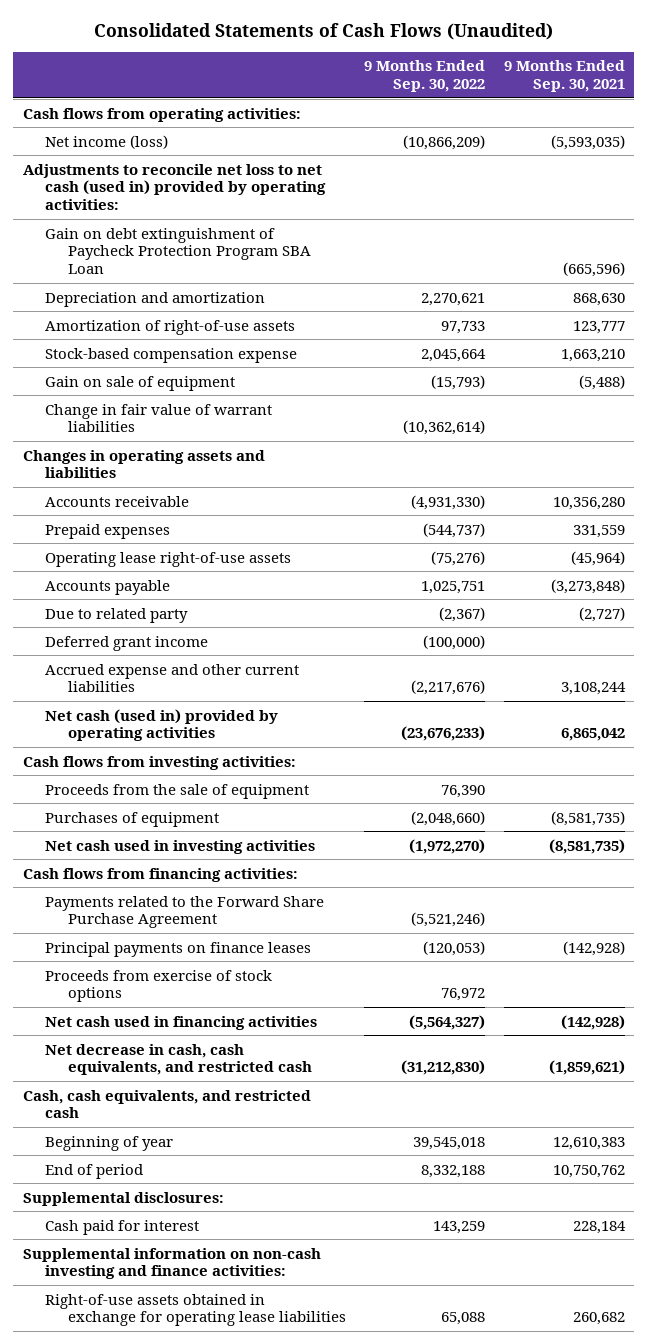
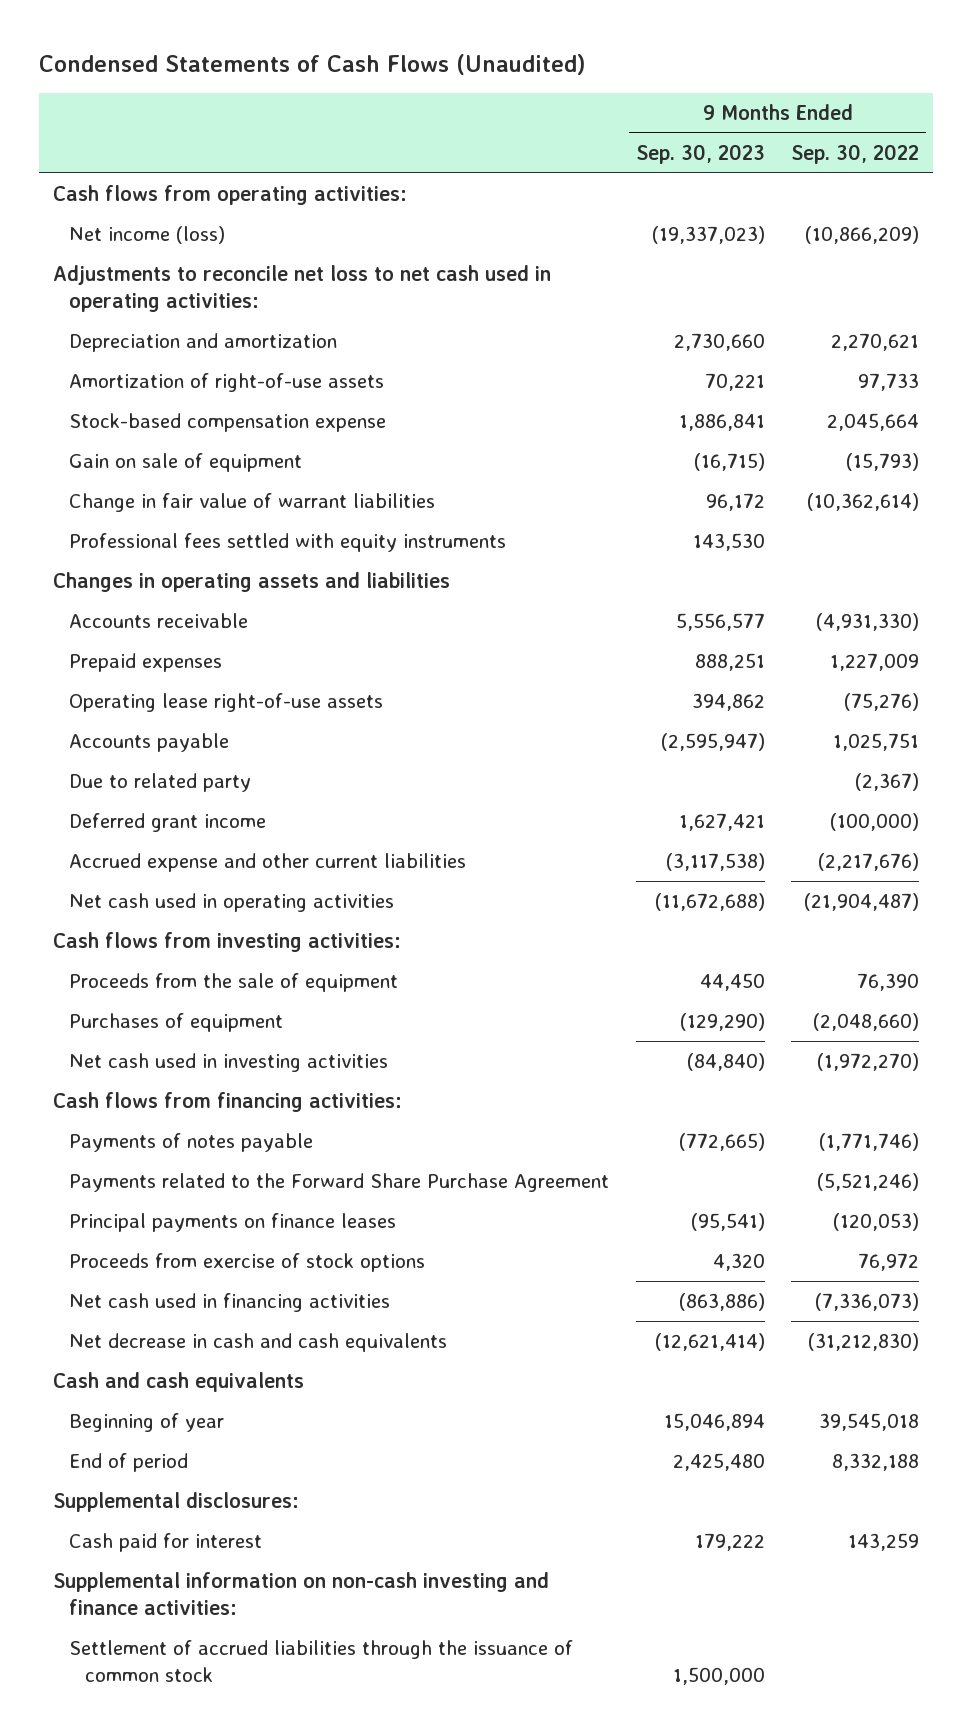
- Consolidated Statements of Cash Flows (Unaudited)
+ Condensed Statements of Cash Flows (Unaudited)
- | 9 Months Ended Sep. 30, 2022 | 9 Months Ended Sep. 30, 2021
+ | 9 Months Ended Sep. 30, 2023 | 9 Months Ended Sep. 30, 2022
- Adjustments to reconcile net loss to net cash (used in) provided by operating activities:
- Gain on debt extinguishment of Paycheck Protection Program SBA Loan | | (665,596)
+ Adjustments to reconcile net loss to net cash used in operating activities:
+ Professional fees settled with equity instruments | 143,530 |
- Prepaid expenses | (544,737) | 331,559
+ Prepaid expenses | 888,251 | 1,227,009
- Net cash (used in) provided by operating activities | (23,676,233) | 6,865,042
+ Net cash used in operating activities | (11,672,688) | (21,904,487)
+ Payments of notes payable | (772,665) | (1,771,746)
- Net cash used in financing activities | (5,564,327) | (142,928)
- Net decrease in cash, cash equivalents, and restricted cash | (31,212,830) | (1,859,621)
- Cash, cash equivalents, and restricted cash
+ Net cash used in financing activities | (863,886) | (7,336,073)
+ Net decrease in cash and cash equivalents | (12,621,414) | (31,212,830)
+ Cash and cash equivalents
- Right-of-use assets obtained in exchange for operating lease liabilities | 65,088 | 260,682
+ Settlement of accrued liabilities through the issuance of common stock | 1,500,000 |

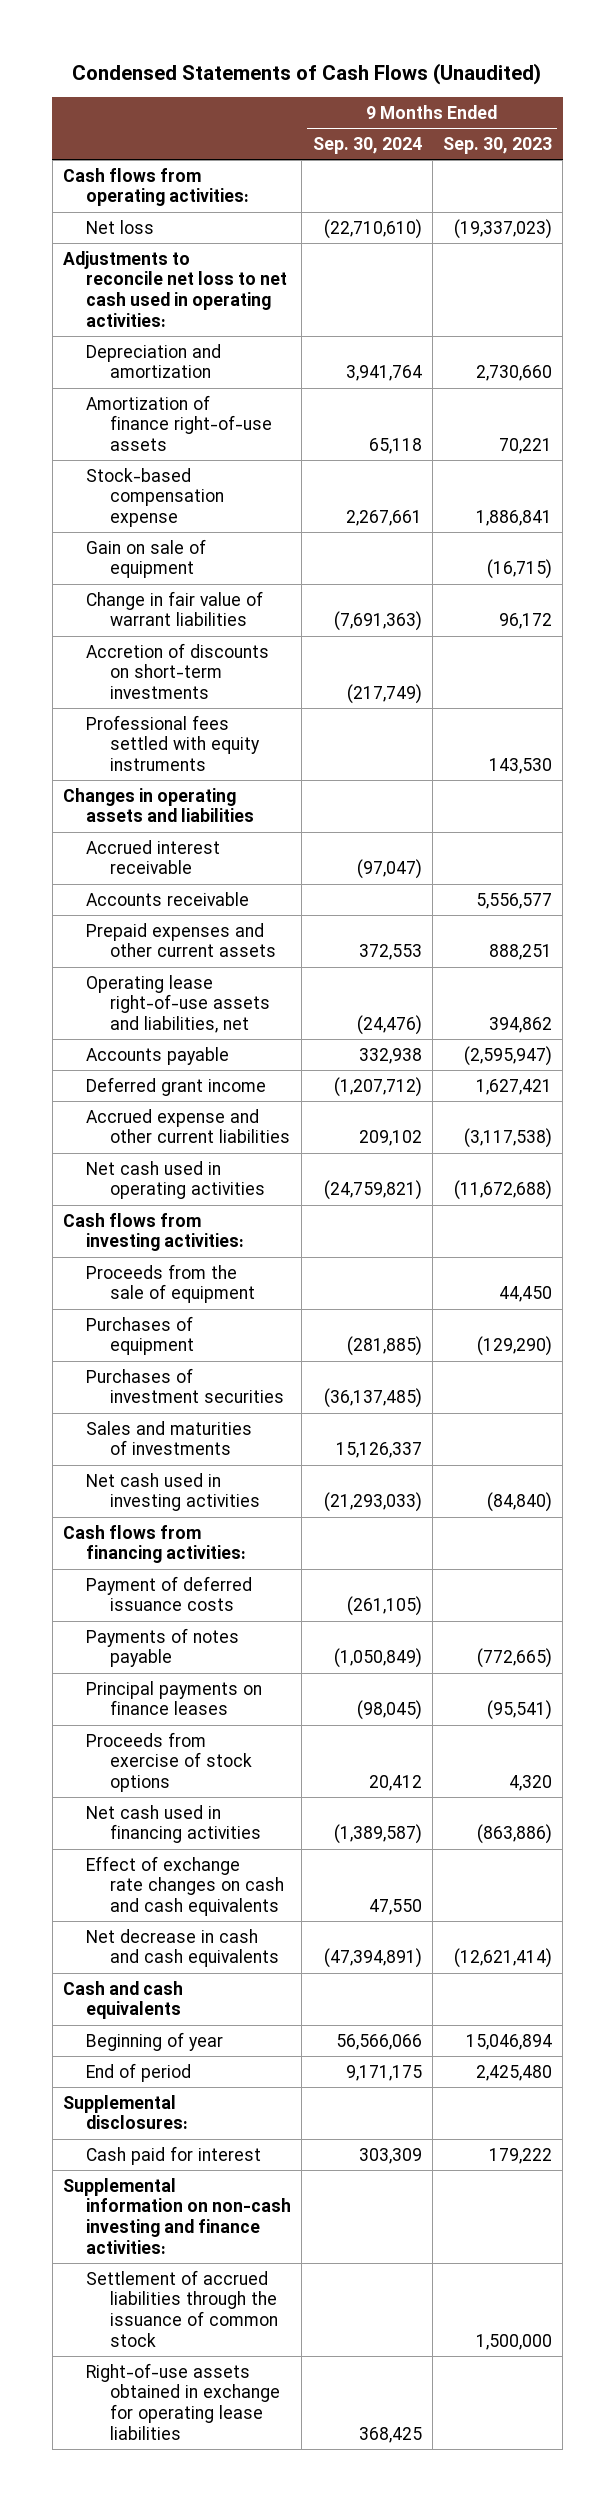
- | 9 Months Ended Sep. 30, 2023 | 9 Months Ended Sep. 30, 2022
+ | 9 Months Ended Sep. 30, 2024 | 9 Months Ended Sep. 30, 2023
- Net income (loss) | (19,337,023) | (10,866,209)
+ Net loss | (22,710,610) | (19,337,023)
- Amortization of right-of-use assets | 70,221 | 97,733
+ Amortization of finance right-of-use assets | 65,118 | 70,221
+ Accretion of discounts on short-term investments | (217,749) |
+ Accrued interest receivable | (97,047) |
- Prepaid expenses | 888,251 | 1,227,009
- Operating lease right-of-use assets | 394,862 | (75,276)
+ Prepaid expenses and other current assets | 372,553 | 888,251
+ Operating lease right-of-use assets and liabilities, net | (24,476) | 394,862
- Due to related party | | (2,367)
+ Purchases of investment securities | (36,137,485) |
+ Sales and maturities of investments | 15,126,337 |
+ Payment of deferred issuance costs | (261,105) |
- Payments related to the Forward Share Purchase Agreement | | (5,521,246)
+ Effect of exchange rate changes on cash and cash equivalents | 47,550 |
+ Right-of-use assets obtained in exchange for operating lease liabilities | 368,425 |

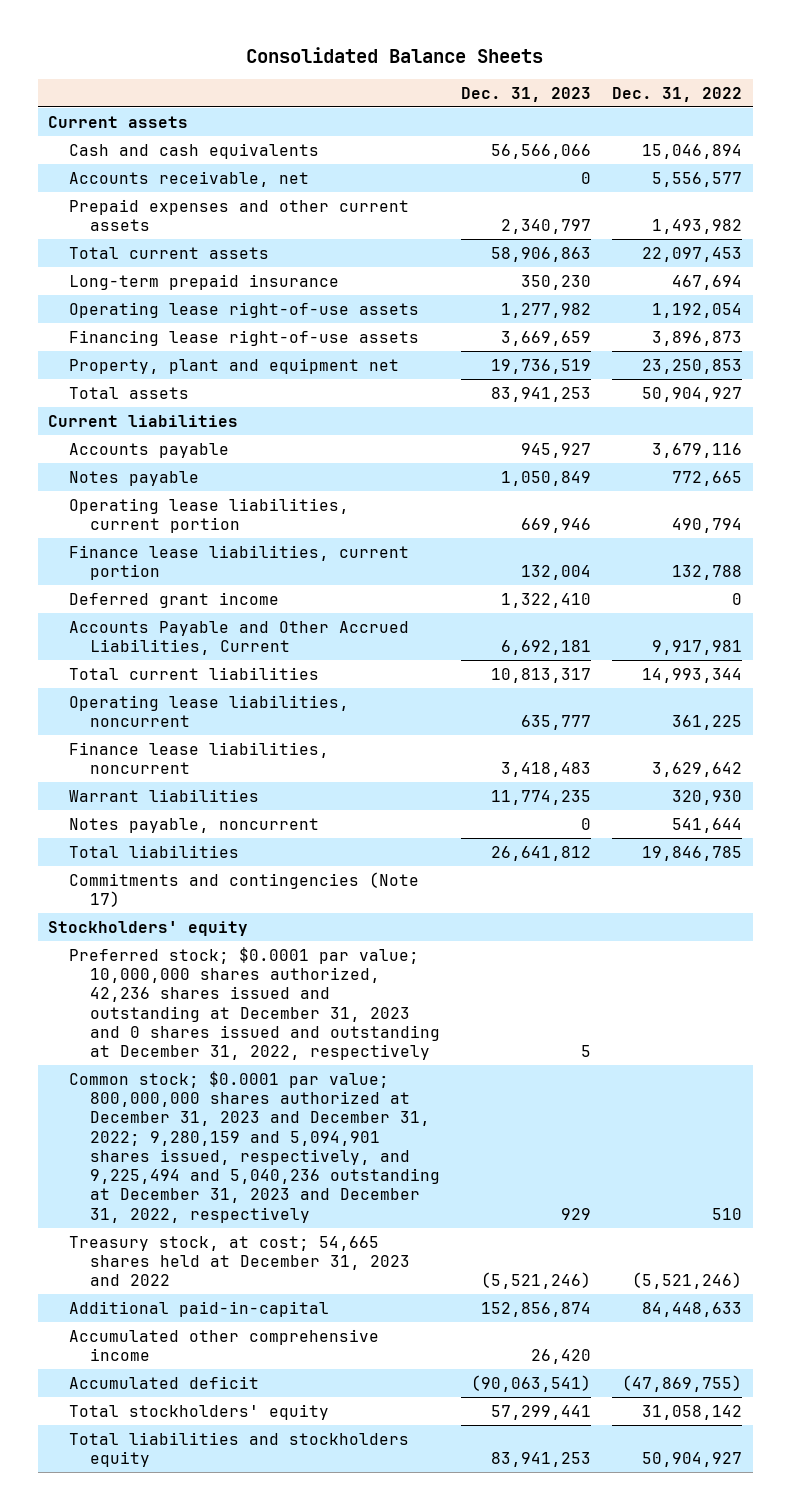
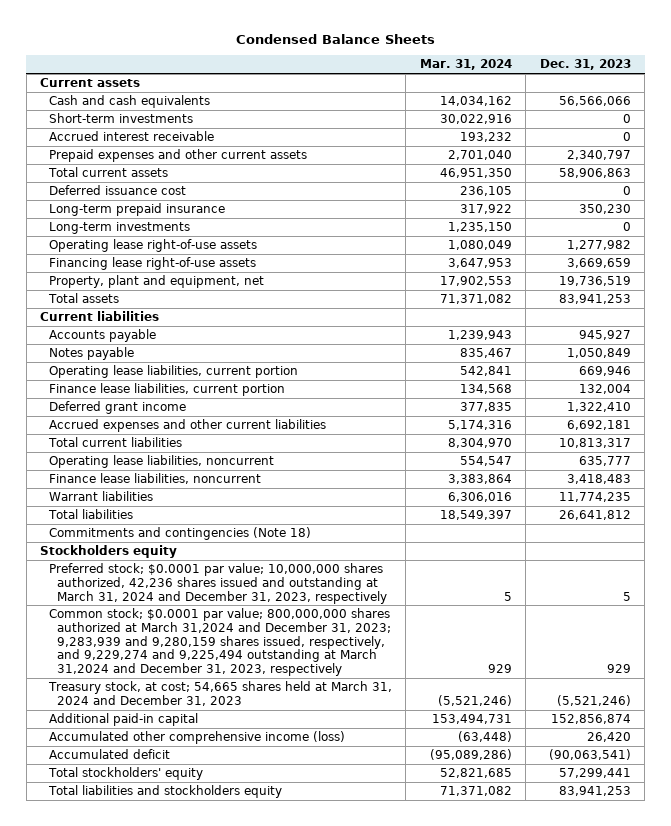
- Consolidated Balance Sheets
+ Condensed Balance Sheets
- | Dec. 31, 2023 | Dec. 31, 2022
+ | Mar. 31, 2024 | Dec. 31, 2023
- Accounts receivable, net | 0 | 5,556,577
+ Short-term investments | 30,022,916 | 0
+ Accrued interest receivable | 193,232 | 0
+ Deferred issuance cost | 236,105 | 0
+ Long-term investments | 1,235,150 | 0
- Property, plant and equipment net | 19,736,519 | 23,250,853
+ Property, plant and equipment, net | 17,902,553 | 19,736,519
- Accounts Payable and Other Accrued Liabilities, Current | 6,692,181 | 9,917,981
+ Accrued expenses and other current liabilities | 5,174,316 | 6,692,181
- Notes payable, noncurrent | 0 | 541,644
- Commitments and contingencies (Note 17)
- Stockholders' equity
- Preferred stock; $0.0001 par value; 10,000,000 shares authorized, 42,236 shares issued and outstanding at December 31, 2023 and 0 shares issued and outstanding at December 31, 2022, respectively | 5 |
- Common stock; $0.0001 par value; 800,000,000 shares authorized at December 31, 2023 and December 31, 2022; 9,280,159 and 5,094,901 shares issued, respectively, and 9,225,494 and 5,040,236 outstanding at December 31, 2023 and December 31, 2022, respectively | 929 | 510
- Treasury stock, at cost; 54,665 shares held at December 31, 2023 and 2022 | (5,521,246) | (5,521,246)
- Additional paid-in-capital | 152,856,874 | 84,448,633
- Accumulated other comprehensive income | 26,420 |
+ Commitments and contingencies (Note 18)
+ Stockholders equity
+ Preferred stock; $0.0001 par value; 10,000,000 shares authorized, 42,236 shares issued and outstanding at March 31, 2024 and December 31, 2023, respectively | 5 | 5
+ Common stock; $0.0001 par value; 800,000,000 shares authorized at March 31,2024 and December 31, 2023; 9,283,939 and 9,280,159 shares issued, respectively, and 9,229,274 and 9,225,494 outstanding at March 31,2024 and December 31, 2023, respectively | 929 | 929
+ Treasury stock, at cost; 54,665 shares held at March 31, 2024 and December 31, 2023 | (5,521,246) | (5,521,246)
+ Additional paid-in capital | 153,494,731 | 152,856,874
+ Accumulated other comprehensive income (loss) | (63,448) | 26,420

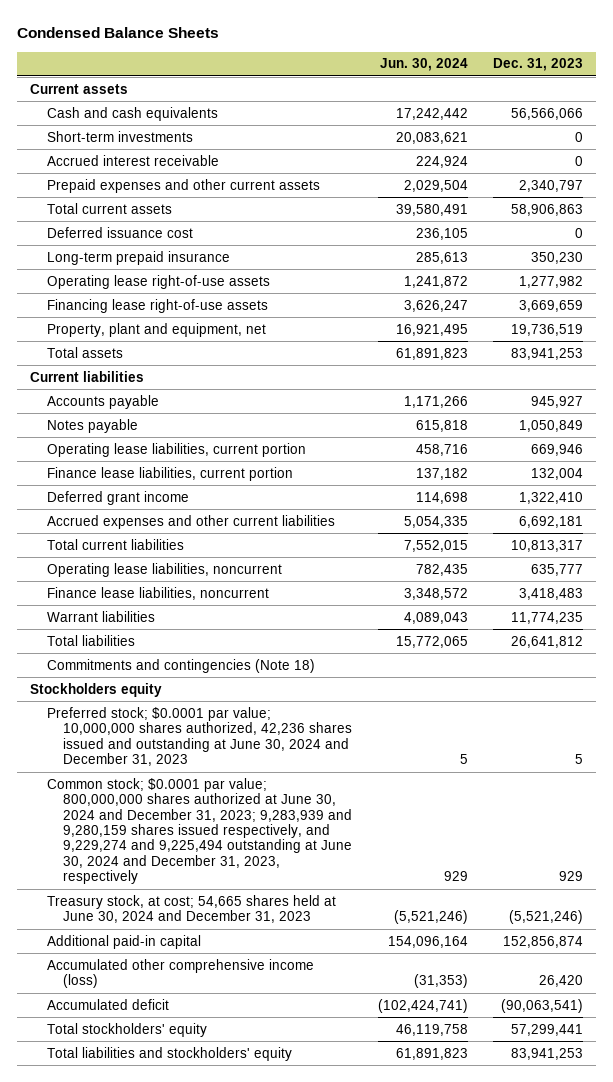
- | Mar. 31, 2024 | Dec. 31, 2023
+ | Jun. 30, 2024 | Dec. 31, 2023
- Long-term investments | 1,235,150 | 0
- Preferred stock; $0.0001 par value; 10,000,000 shares authorized, 42,236 shares issued and outstanding at March 31, 2024 and December 31, 2023, respectively | 5 | 5
- Common stock; $0.0001 par value; 800,000,000 shares authorized at March 31,2024 and December 31, 2023; 9,283,939 and 9,280,159 shares issued, respectively, and 9,229,274 and 9,225,494 outstanding at March 31,2024 and December 31, 2023, respectively | 929 | 929
- Treasury stock, at cost; 54,665 shares held at March 31, 2024 and December 31, 2023 | (5,521,246) | (5,521,246)
+ Preferred stock; $0.0001 par value; 10,000,000 shares authorized, 42,236 shares issued and outstanding at June 30, 2024 and December 31, 2023 | 5 | 5
+ Common stock; $0.0001 par value; 800,000,000 shares authorized at June 30, 2024 and December 31, 2023; 9,283,939 and 9,280,159 shares issued respectively, and 9,229,274 and 9,225,494 outstanding at June 30, 2024 and December 31, 2023, respectively | 929 | 929
+ Treasury stock, at cost; 54,665 shares held at June 30, 2024 and December 31, 2023 | (5,521,246) | (5,521,246)
- Total liabilities and stockholders equity | 71,371,082 | 83,941,253
+ Total liabilities and stockholders' equity | 61,891,823 | 83,941,253

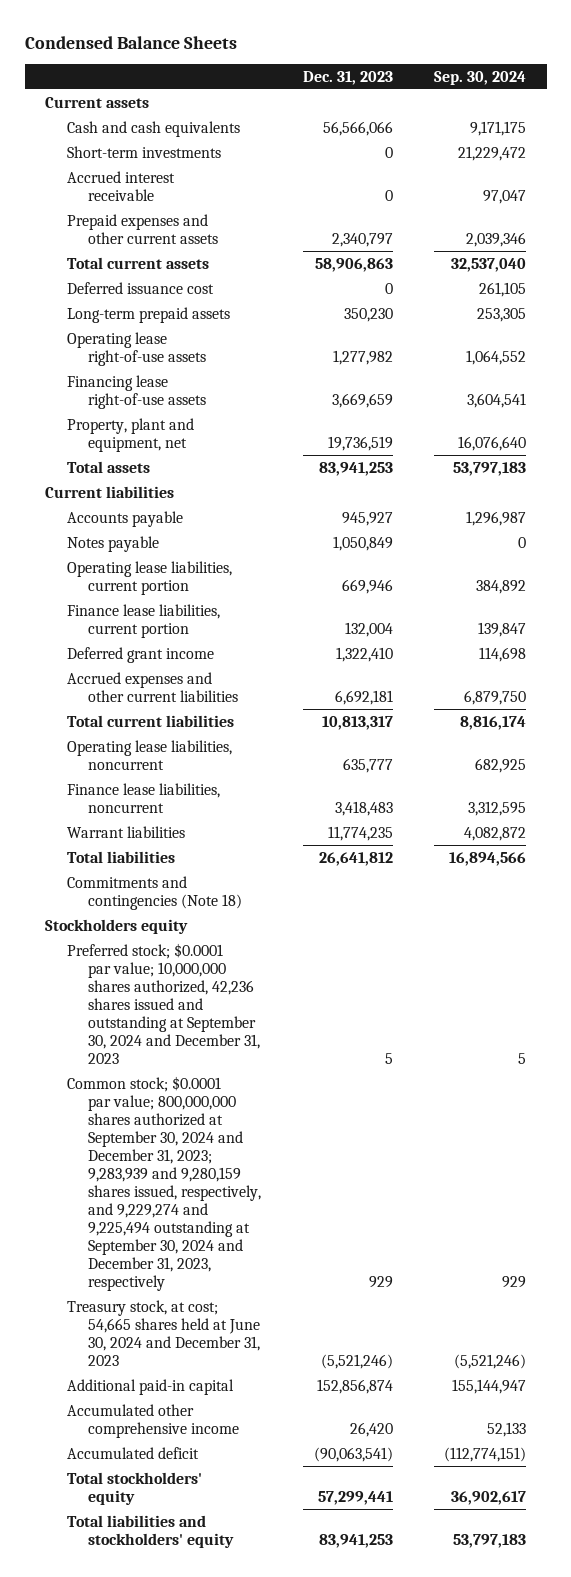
- | Jun. 30, 2024 | Dec. 31, 2023
+ | Dec. 31, 2023 | Sep. 30, 2024
- Long-term prepaid insurance | 285,613 | 350,230
+ Long-term prepaid assets | 350,230 | 253,305
- Preferred stock; $0.0001 par value; 10,000,000 shares authorized, 42,236 shares issued and outstanding at June 30, 2024 and December 31, 2023 | 5 | 5
- Common stock; $0.0001 par value; 800,000,000 shares authorized at June 30, 2024 and December 31, 2023; 9,283,939 and 9,280,159 shares issued respectively, and 9,229,274 and 9,225,494 outstanding at June 30, 2024 and December 31, 2023, respectively | 929 | 929
+ Preferred stock; $0.0001 par value; 10,000,000 shares authorized, 42,236 shares issued and outstanding at September 30, 2024 and December 31, 2023 | 5 | 5
+ Common stock; $0.0001 par value; 800,000,000 shares authorized at September 30, 2024 and December 31, 2023; 9,283,939 and 9,280,159 shares issued, respectively, and 9,229,274 and 9,225,494 outstanding at September 30, 2024 and December 31, 2023, respectively | 929 | 929
- Accumulated other comprehensive income (loss) | (31,353) | 26,420
+ Accumulated other comprehensive income | 26,420 | 52,133

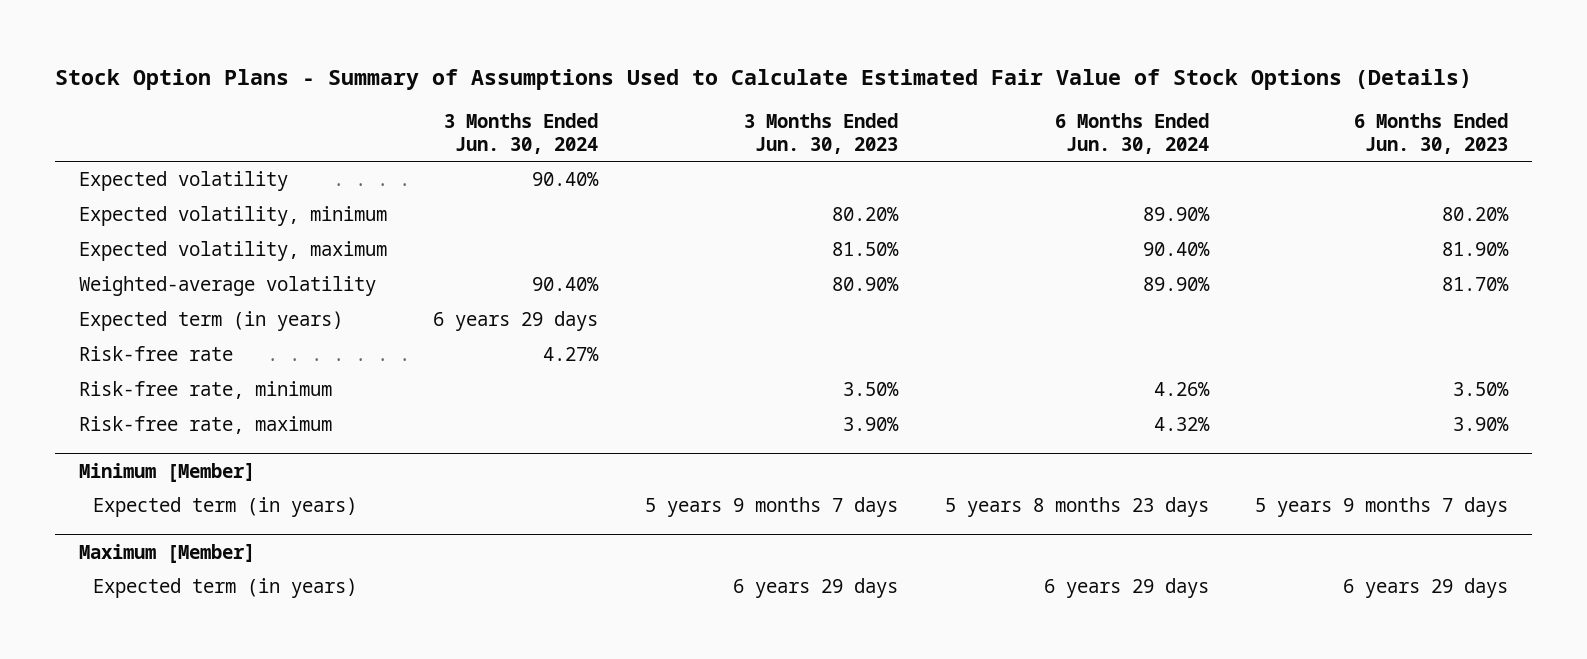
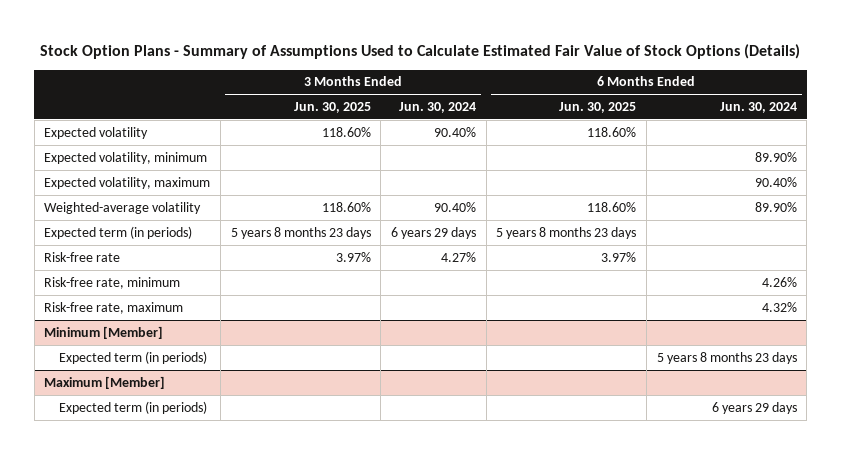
- | 3 Months Ended Jun. 30, 2024 | 3 Months Ended Jun. 30, 2023 | 6 Months Ended Jun. 30, 2024 | 6 Months Ended Jun. 30, 2023
+ | 3 Months Ended Jun. 30, 2025 | 3 Months Ended Jun. 30, 2024 | 6 Months Ended Jun. 30, 2025 | 6 Months Ended Jun. 30, 2024
- Expected term (in years) | 6 years 29 days | | |
+ Expected term (in periods) | 5 years 8 months 23 days | 6 years 29 days | 5 years 8 months 23 days |
@ Minimum [Member]
- Expected term (in years) | | 5 years 9 months 7 days | 5 years 8 months 23 days | 5 years 9 months 7 days
+ Expected term (in periods) | | | | 5 years 8 months 23 days
@ Maximum [Member]
- Expected term (in years) | | 6 years 29 days | 6 years 29 days | 6 years 29 days
+ Expected term (in periods) | | | | 6 years 29 days

